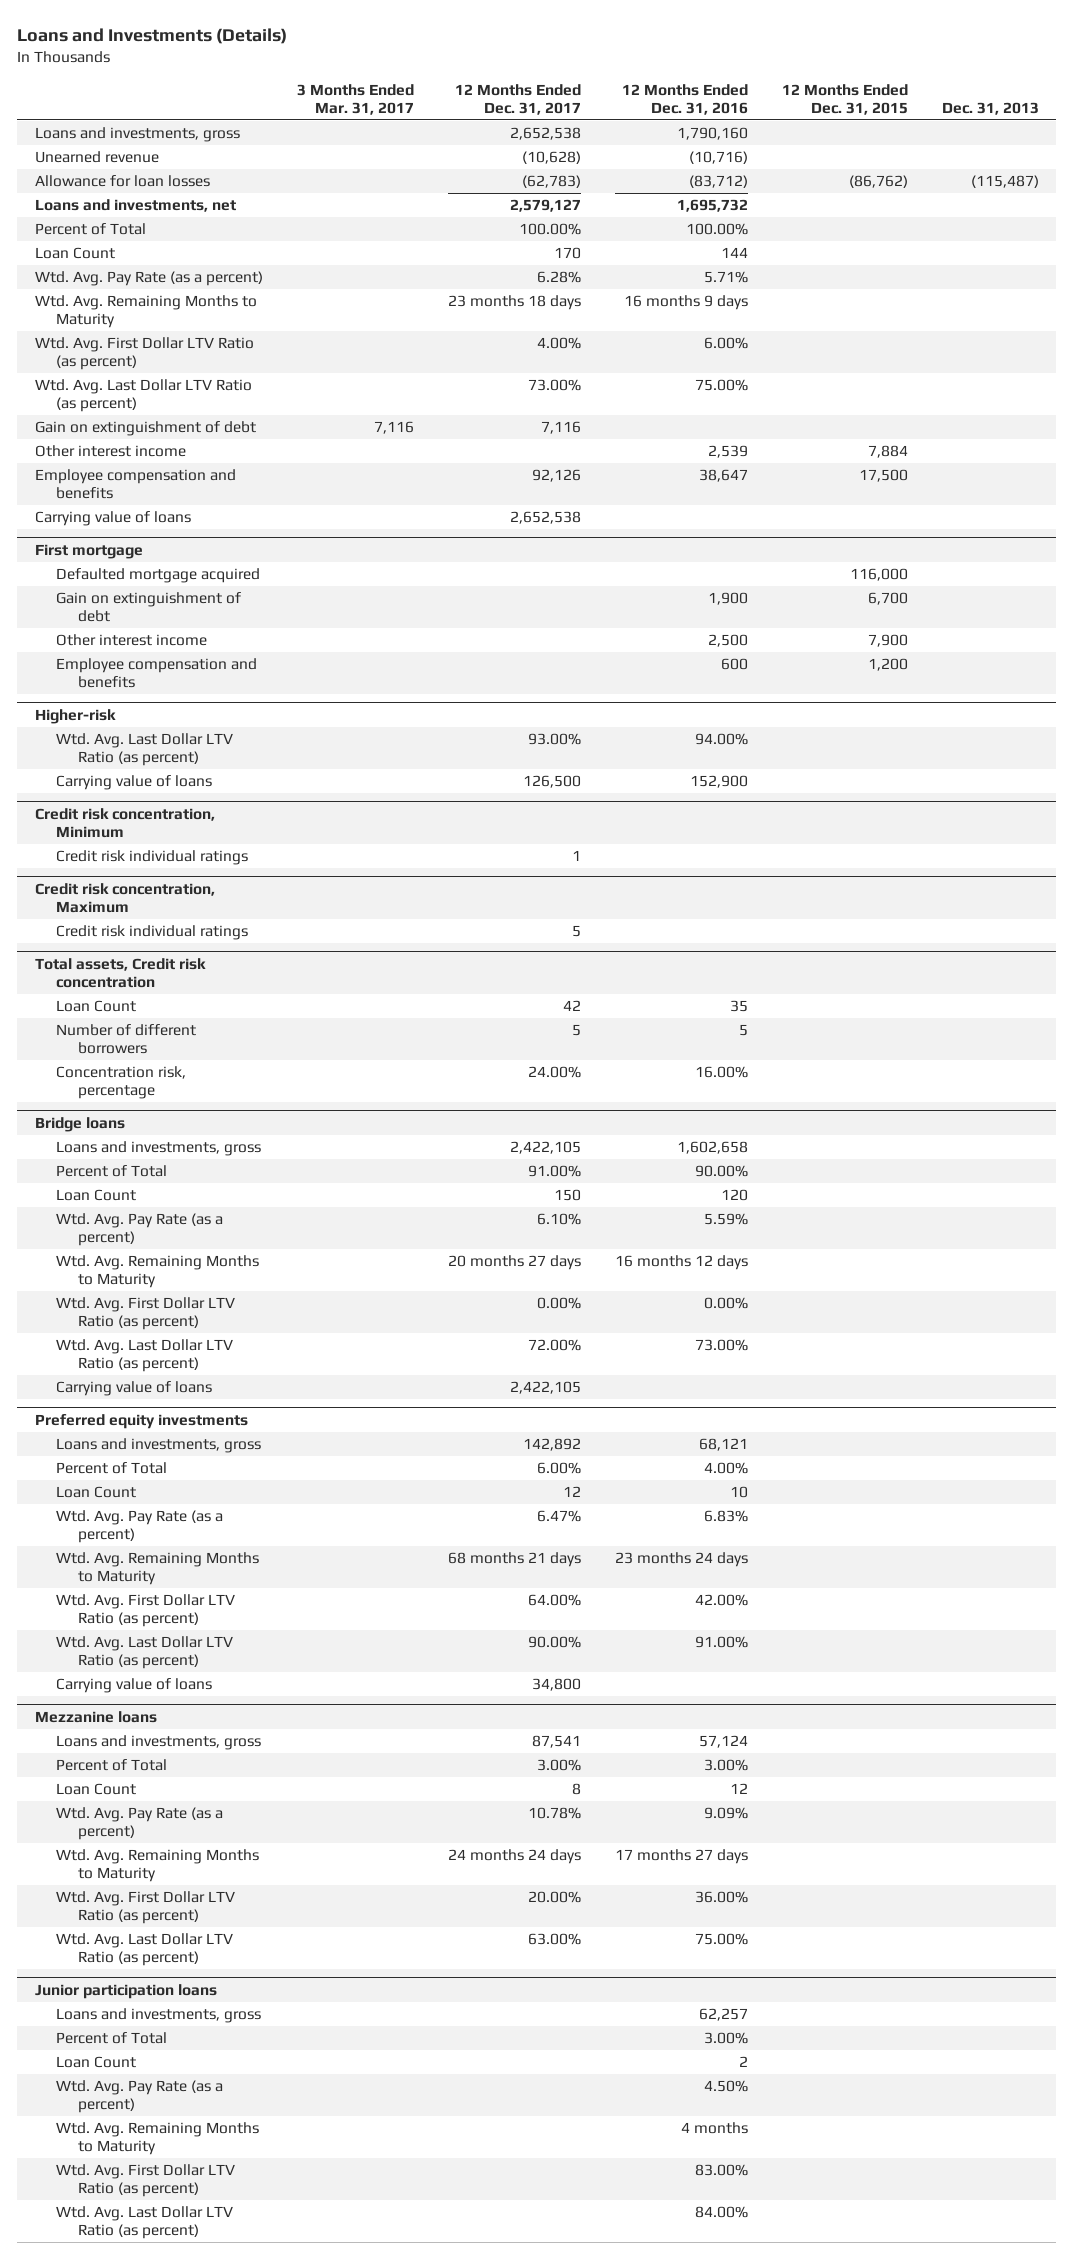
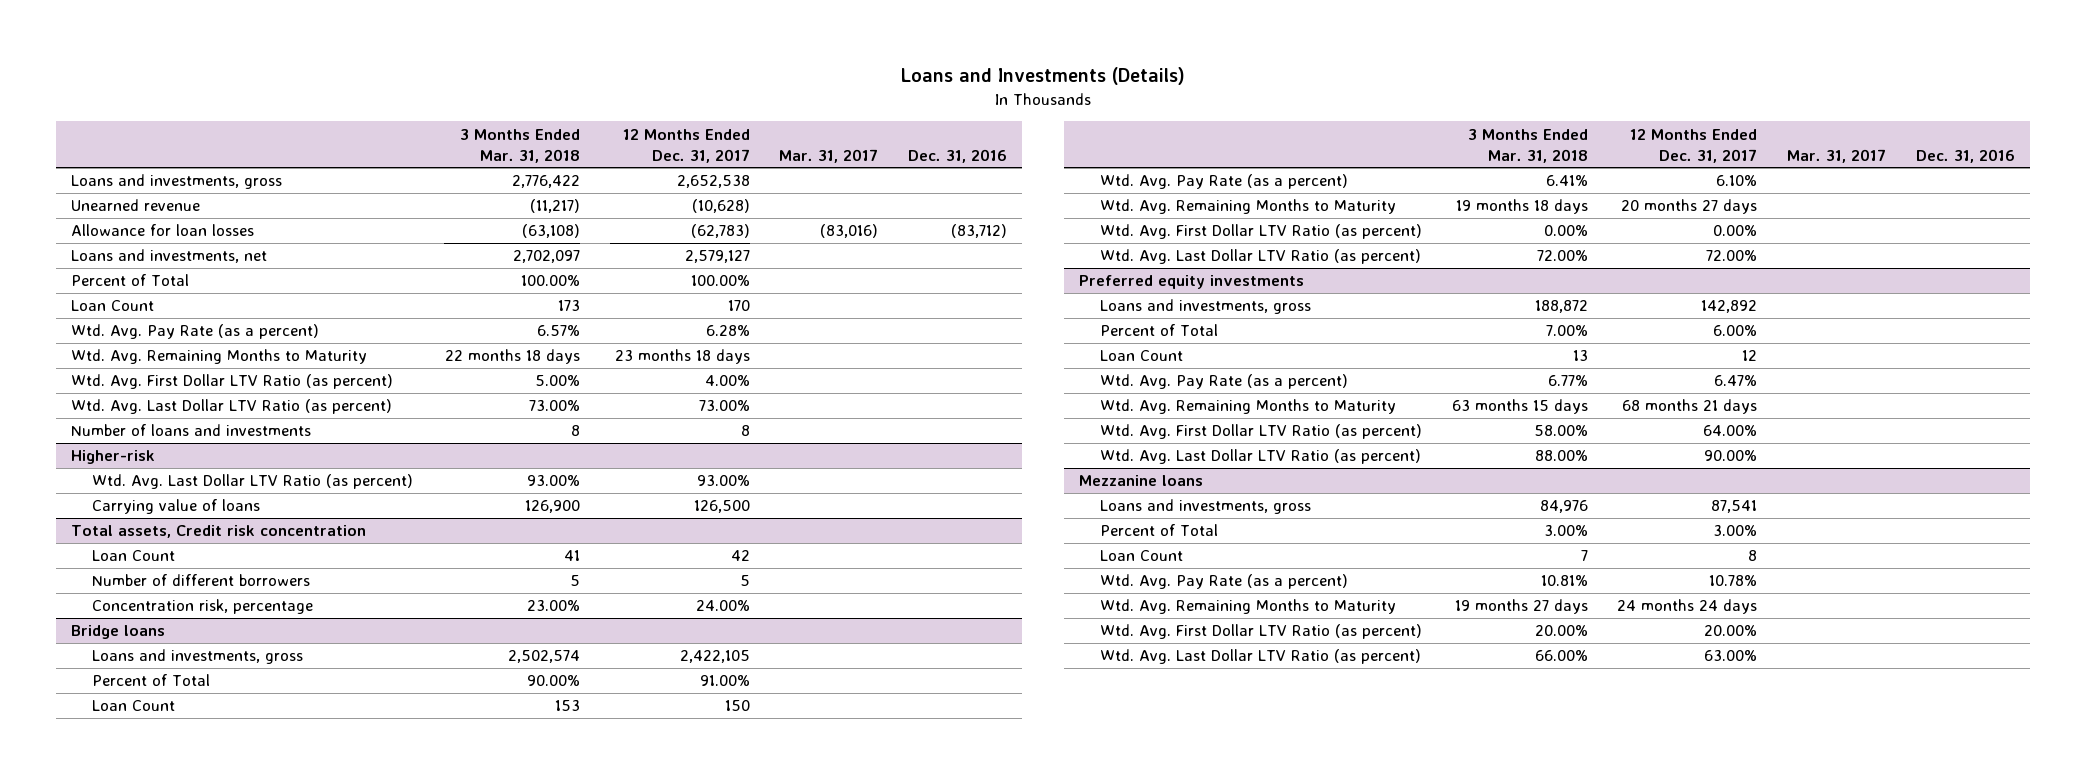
- | 3 Months Ended Mar. 31, 2017 | 12 Months Ended Dec. 31, 2017 | 12 Months Ended Dec. 31, 2016 | 12 Months Ended Dec. 31, 2015 | Dec. 31, 2013
+ | 3 Months Ended Mar. 31, 2018 | 12 Months Ended Dec. 31, 2017 | Mar. 31, 2017 | Dec. 31, 2016
- Gain on extinguishment of debt | 7,116 | 7,116 | | |
- Other interest income | | | 2,539 | 7,884 |
- Employee compensation and benefits | | 92,126 | 38,647 | 17,500 |
- Carrying value of loans | | 2,652,538 | | |
- First mortgage
- Defaulted mortgage acquired | | | | 116,000 |
- Gain on extinguishment of debt | | | 1,900 | 6,700 |
- Other interest income | | | 2,500 | 7,900 |
- Employee compensation and benefits | | | 600 | 1,200 |
+ Number of loans and investments | 8 | 8 | |
- Credit risk concentration, Minimum
- Credit risk individual ratings | | 1 | | |
- Credit risk concentration, Maximum
- Credit risk individual ratings | | 5 | | |
@ Bridge loans
- Carrying value of loans | | 2,422,105 | | |
@ Preferred equity investments
- Carrying value of loans | | 34,800 | | |
- Junior participation loans
- Loans and investments, gross | | | 62,257 | |
- Percent of Total | | | 3.00% | |
- Loan Count | | | 2 | |
- Wtd. Avg. Pay Rate (as a percent) | | | 4.50% | |
- Wtd. Avg. Remaining Months to Maturity | | | 4 months | |
- Wtd. Avg. First Dollar LTV Ratio (as percent) | | | 83.00% | |
- Wtd. Avg. Last Dollar LTV Ratio (as percent) | | | 84.00% | |

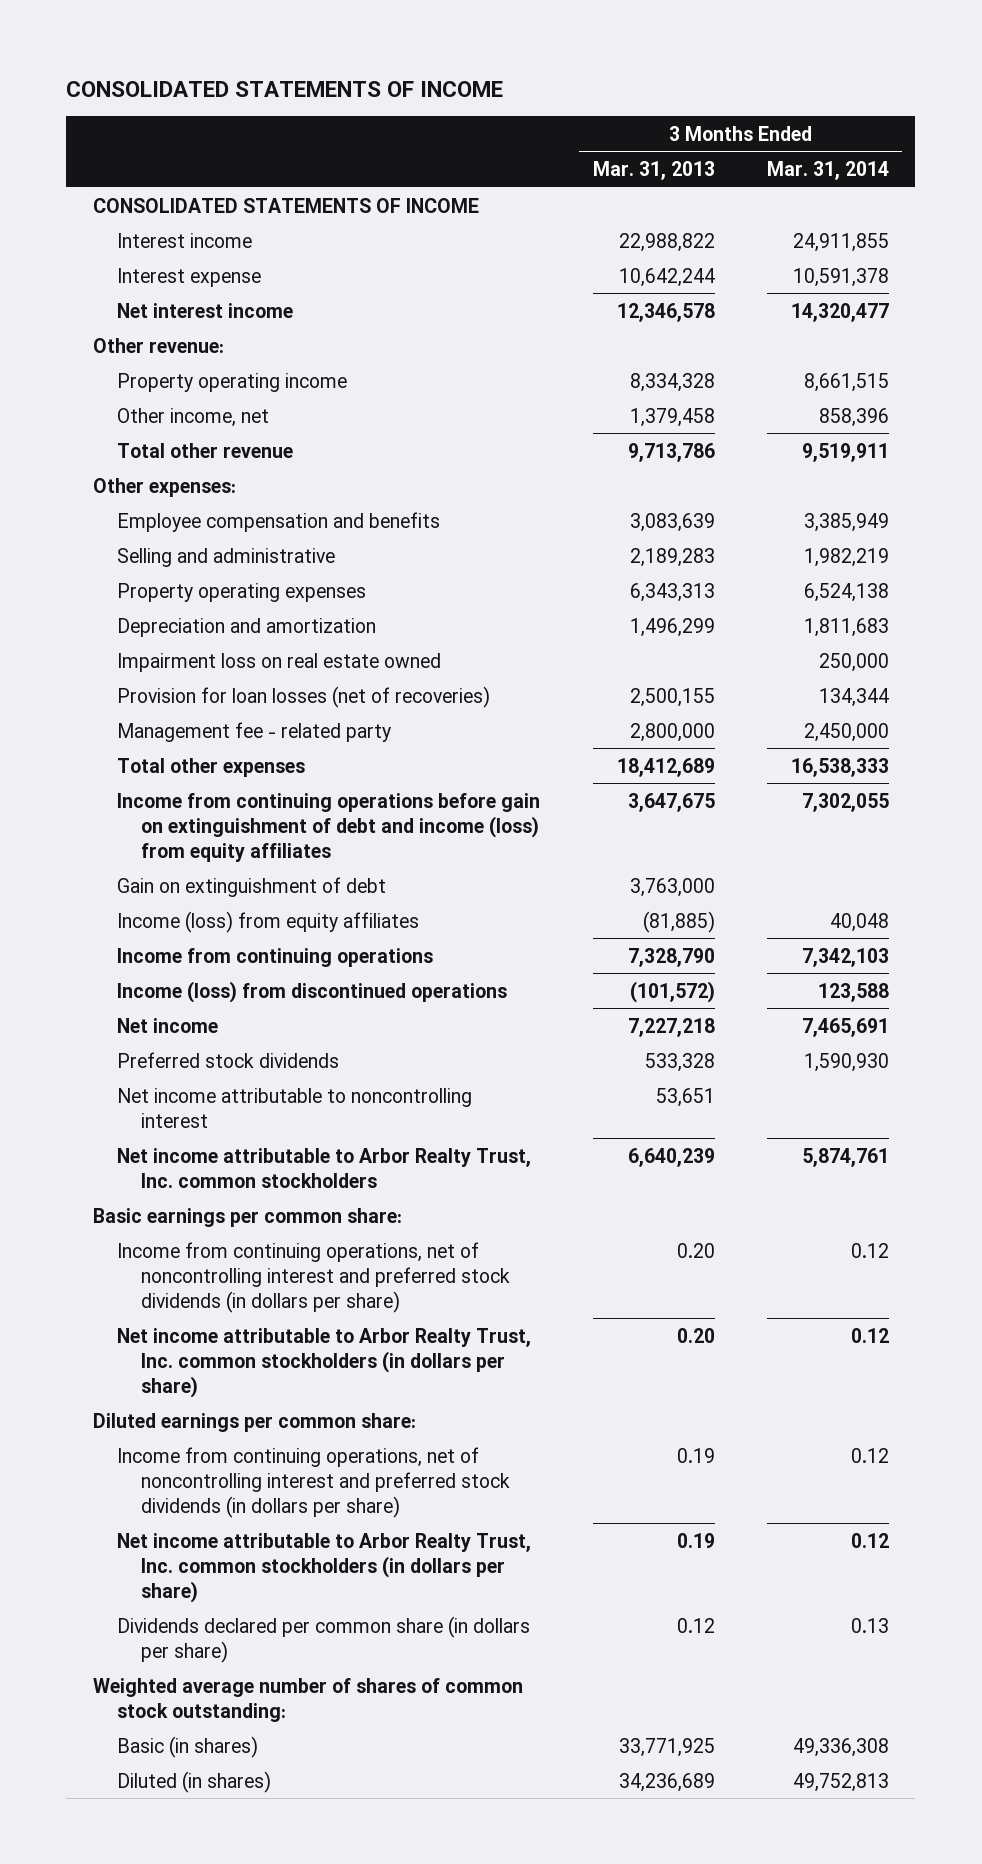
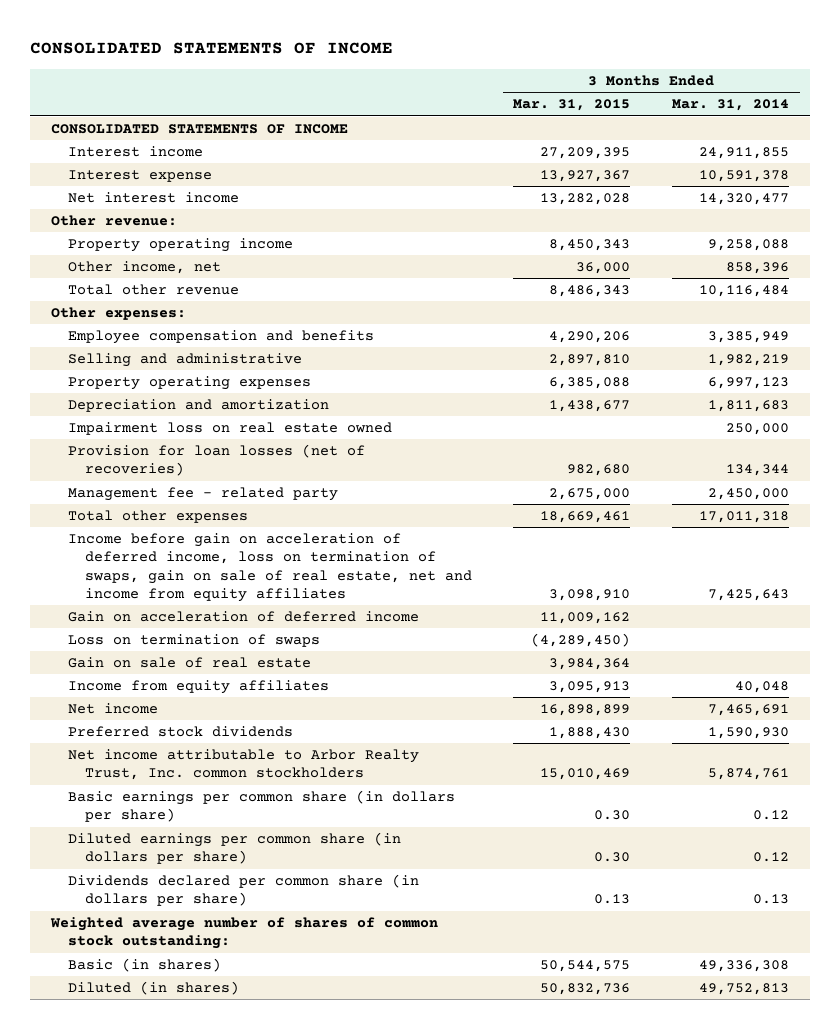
- | 3 Months Ended Mar. 31, 2013 | 3 Months Ended Mar. 31, 2014
+ | 3 Months Ended Mar. 31, 2015 | 3 Months Ended Mar. 31, 2014
- Property operating income | 8,334,328 | 8,661,515
+ Property operating income | 8,450,343 | 9,258,088
- Total other revenue | 9,713,786 | 9,519,911
+ Total other revenue | 8,486,343 | 10,116,484
- Property operating expenses | 6,343,313 | 6,524,138
+ Property operating expenses | 6,385,088 | 6,997,123
- Total other expenses | 18,412,689 | 16,538,333
- Income from continuing operations before gain on extinguishment of debt and income (loss) from equity affiliates | 3,647,675 | 7,302,055
- Gain on extinguishment of debt | 3,763,000 |
- Income (loss) from equity affiliates | (81,885) | 40,048
- Income from continuing operations | 7,328,790 | 7,342,103
- Income (loss) from discontinued operations | (101,572) | 123,588
+ Total other expenses | 18,669,461 | 17,011,318
+ Income before gain on acceleration of deferred income, loss on termination of swaps, gain on sale of real estate, net and income from equity affiliates | 3,098,910 | 7,425,643
+ Gain on acceleration of deferred income | 11,009,162 |
+ Loss on termination of swaps | (4,289,450) |
+ Gain on sale of real estate | 3,984,364 |
+ Income from equity affiliates | 3,095,913 | 40,048
- Net income attributable to noncontrolling interest | 53,651 |
- Basic earnings per common share:
- Income from continuing operations, net of noncontrolling interest and preferred stock dividends (in dollars per share) | 0.20 | 0.12
- Net income attributable to Arbor Realty Trust, Inc. common stockholders (in dollars per share) | 0.20 | 0.12
- Diluted earnings per common share:
- Income from continuing operations, net of noncontrolling interest and preferred stock dividends (in dollars per share) | 0.19 | 0.12
- Net income attributable to Arbor Realty Trust, Inc. common stockholders (in dollars per share) | 0.19 | 0.12
+ Basic earnings per common share (in dollars per share) | 0.30 | 0.12
+ Diluted earnings per common share (in dollars per share) | 0.30 | 0.12

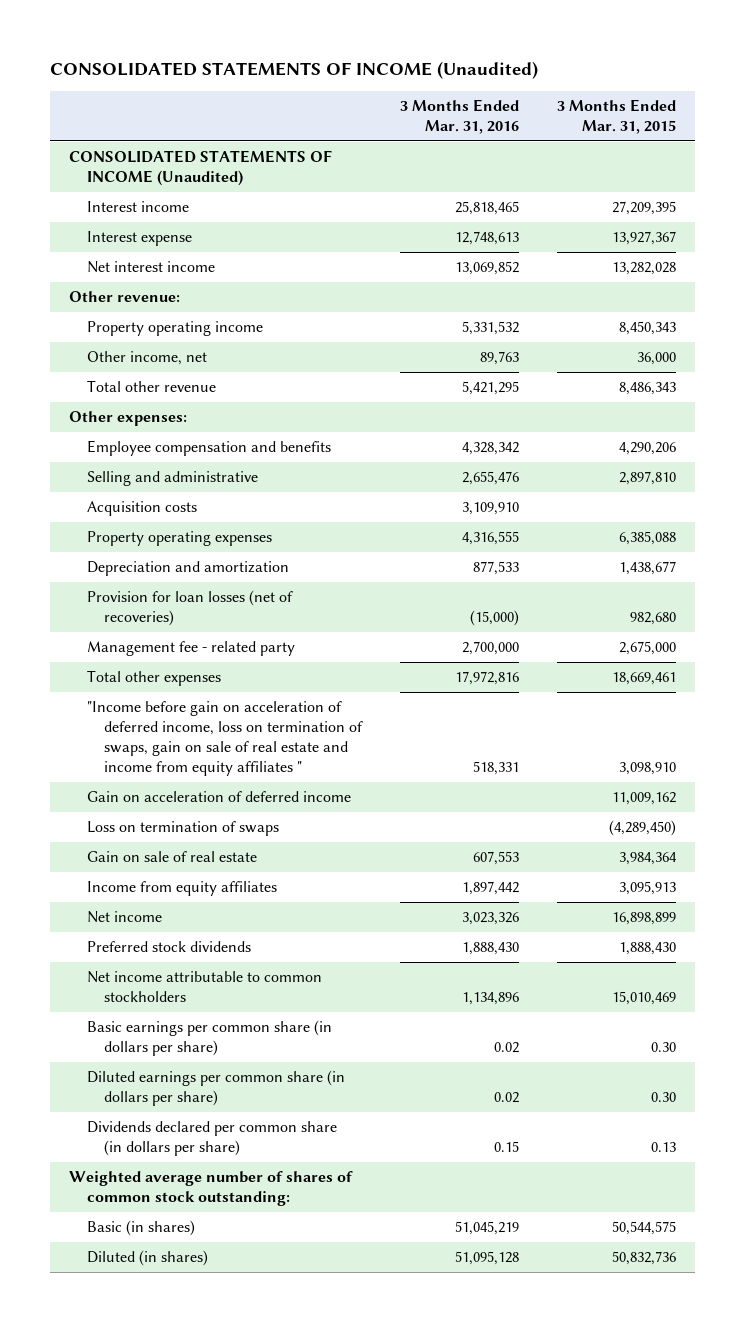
- CONSOLIDATED STATEMENTS OF INCOME
+ CONSOLIDATED STATEMENTS OF INCOME (Unaudited)
- | 3 Months Ended Mar. 31, 2015 | 3 Months Ended Mar. 31, 2014
+ | 3 Months Ended Mar. 31, 2016 | 3 Months Ended Mar. 31, 2015
- CONSOLIDATED STATEMENTS OF INCOME
+ CONSOLIDATED STATEMENTS OF INCOME (Unaudited)
+ Acquisition costs | 3,109,910 |
- Impairment loss on real estate owned | | 250,000
- Income before gain on acceleration of deferred income, loss on termination of swaps, gain on sale of real estate, net and income from equity affiliates | 3,098,910 | 7,425,643
+ "Income before gain on acceleration of deferred income, loss on termination of swaps, gain on sale of real estate and income from equity affiliates " | 518,331 | 3,098,910
- Net income attributable to Arbor Realty Trust, Inc. common stockholders | 15,010,469 | 5,874,761
+ Net income attributable to common stockholders | 1,134,896 | 15,010,469

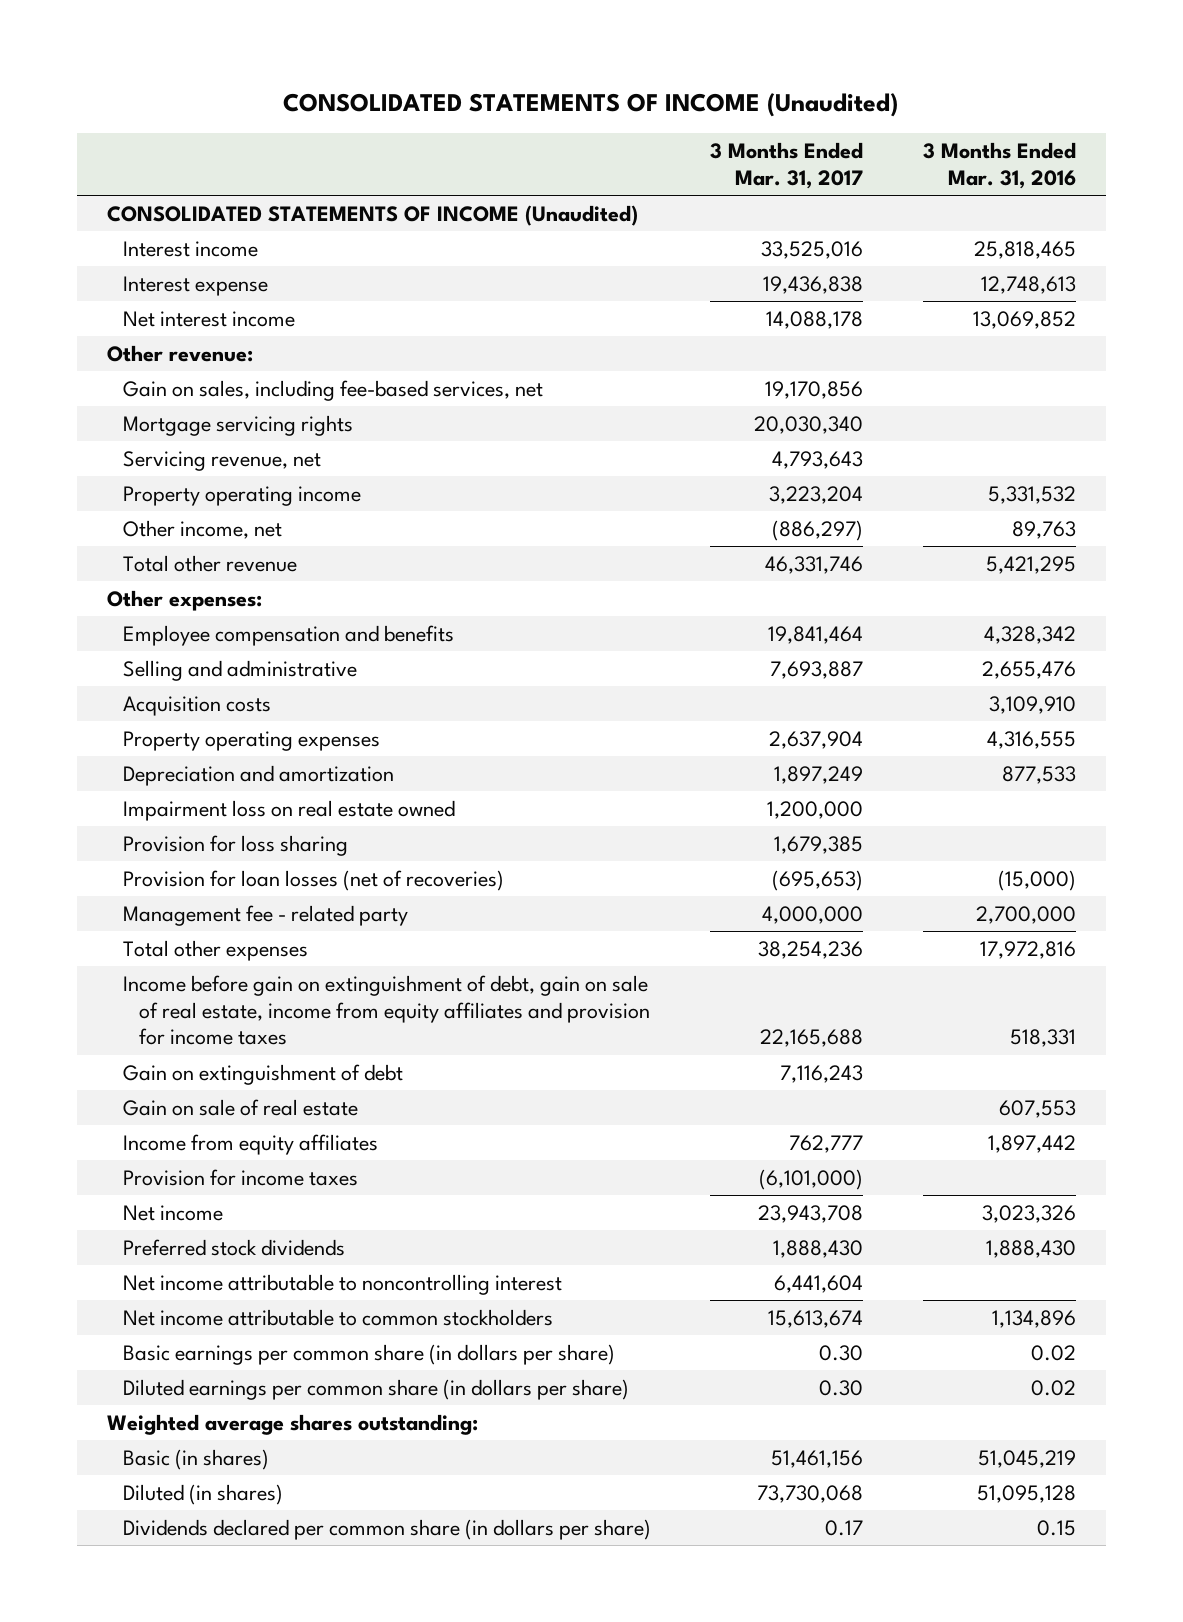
- | 3 Months Ended Mar. 31, 2016 | 3 Months Ended Mar. 31, 2015
+ | 3 Months Ended Mar. 31, 2017 | 3 Months Ended Mar. 31, 2016
+ Gain on sales, including fee-based services, net | 19,170,856 |
+ Mortgage servicing rights | 20,030,340 |
+ Servicing revenue, net | 4,793,643 |
+ Impairment loss on real estate owned | 1,200,000 |
+ Provision for loss sharing | 1,679,385 |
- "Income before gain on acceleration of deferred income, loss on termination of swaps, gain on sale of real estate and income from equity affiliates " | 518,331 | 3,098,910
- Gain on acceleration of deferred income | | 11,009,162
- Loss on termination of swaps | | (4,289,450)
+ Income before gain on extinguishment of debt, gain on sale of real estate, income from equity affiliates and provision for income taxes | 22,165,688 | 518,331
+ Gain on extinguishment of debt | 7,116,243 |
+ Provision for income taxes | (6,101,000) |
+ Net income attributable to noncontrolling interest | 6,441,604 |
- Weighted average number of shares of common stock outstanding:
+ Weighted average shares outstanding:
moved down: Dividends declared per common share (in dollars per share) | 0.17 | 0.15

